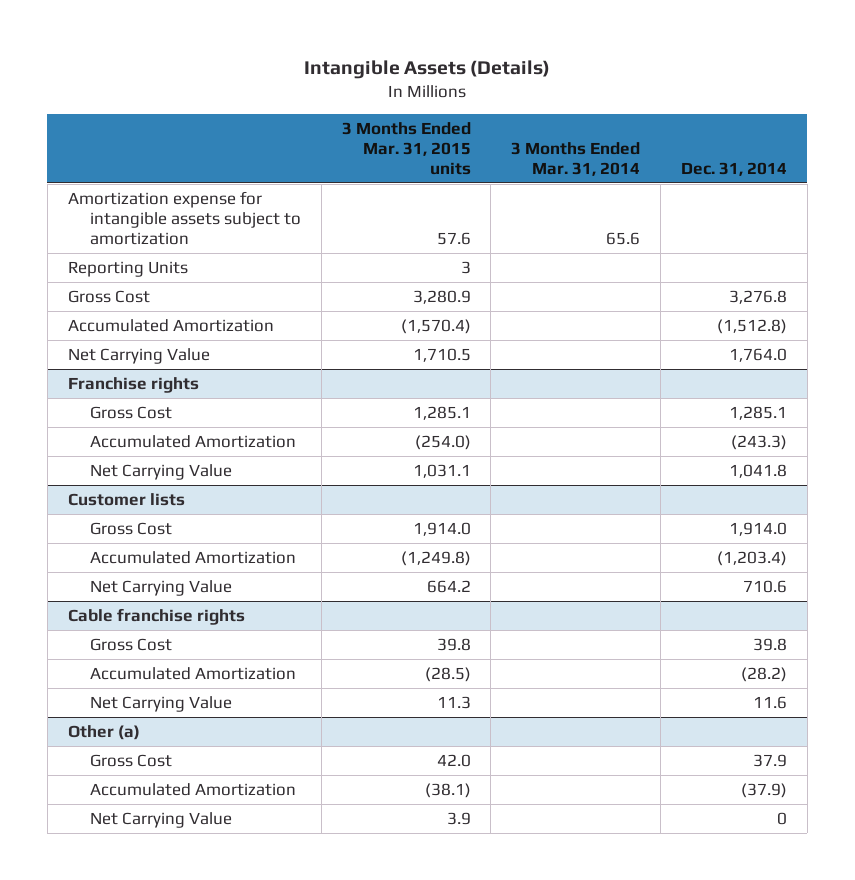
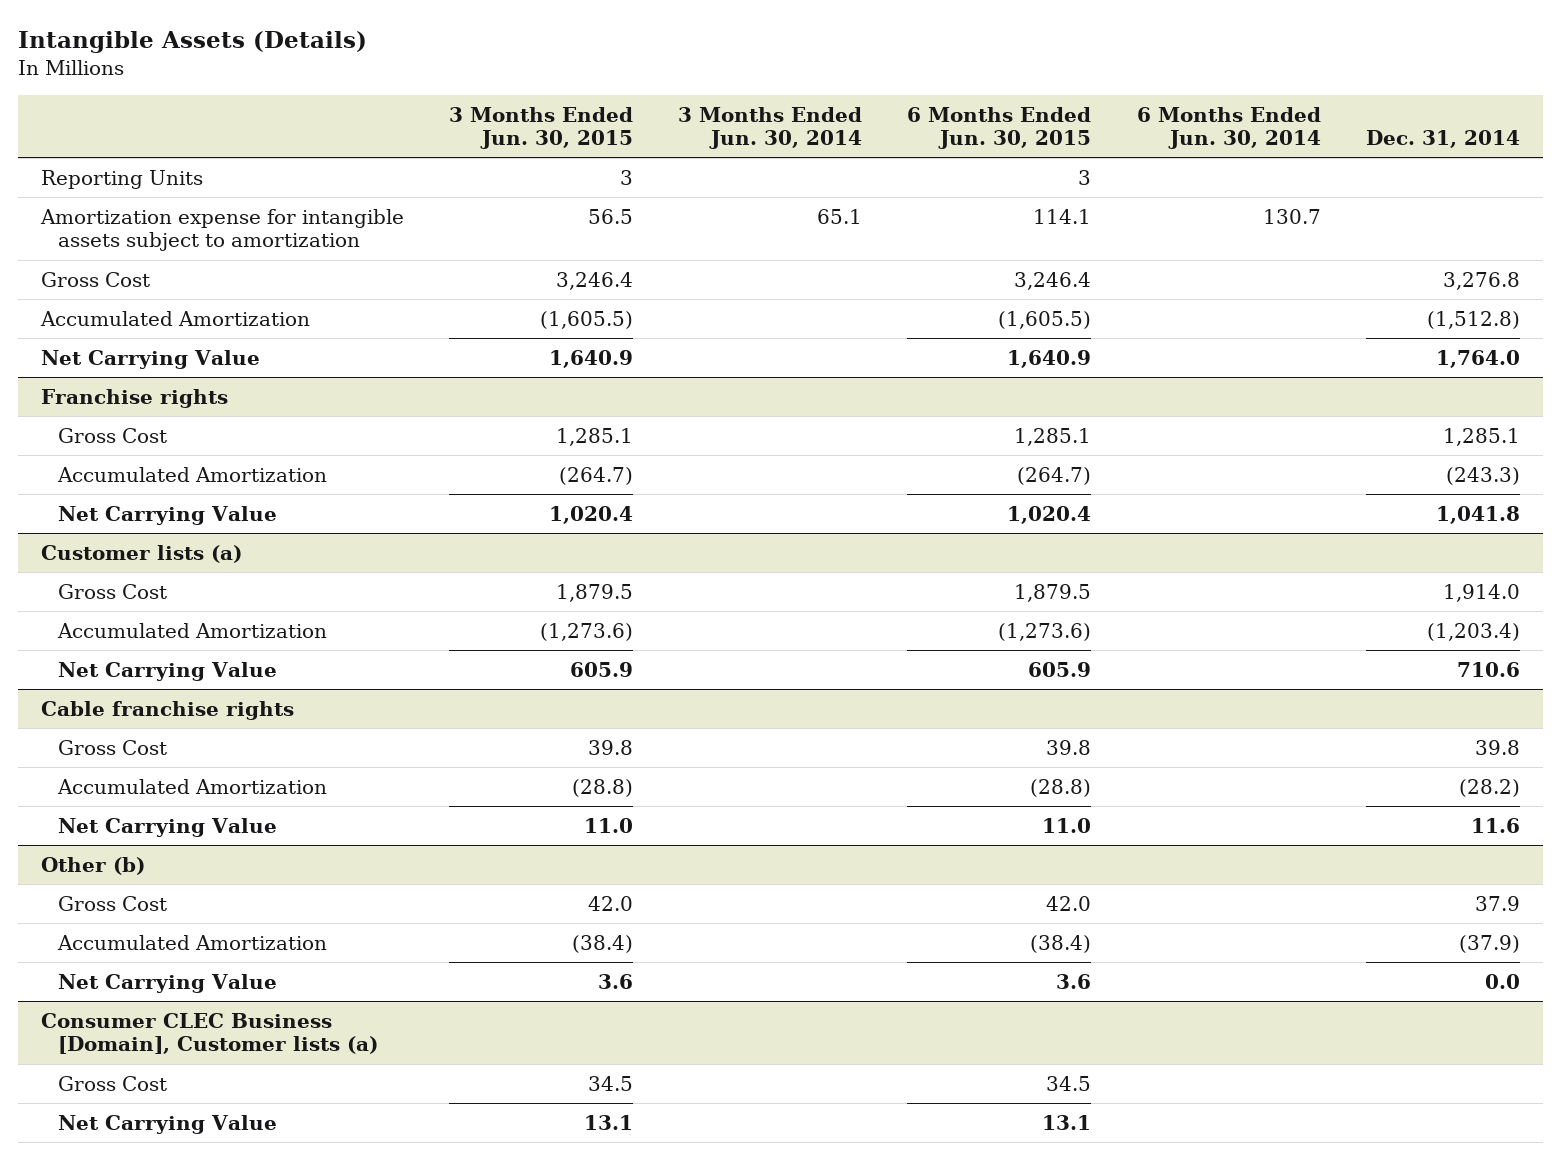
- | 3 Months Ended Mar. 31, 2015 units | 3 Months Ended Mar. 31, 2014 | Dec. 31, 2014
+ | 3 Months Ended Jun. 30, 2015 | 3 Months Ended Jun. 30, 2014 | 6 Months Ended Jun. 30, 2015 | 6 Months Ended Jun. 30, 2014 | Dec. 31, 2014
moved down: Amortization expense for intangible assets subject to amortization | 56.5 | 65.1 | 114.1 | 130.7 |
- Customer lists
+ Customer lists (a)
- Other (a)
+ Other (b)
- Net Carrying Value | 3.9 | | 0
+ Net Carrying Value | 3.6 | | 3.6 | | 0.0
+ Consumer CLEC Business [Domain], Customer lists (a)
+ Gross Cost | 34.5 | | 34.5 | |
+ Net Carrying Value | 13.1 | | 13.1 | |

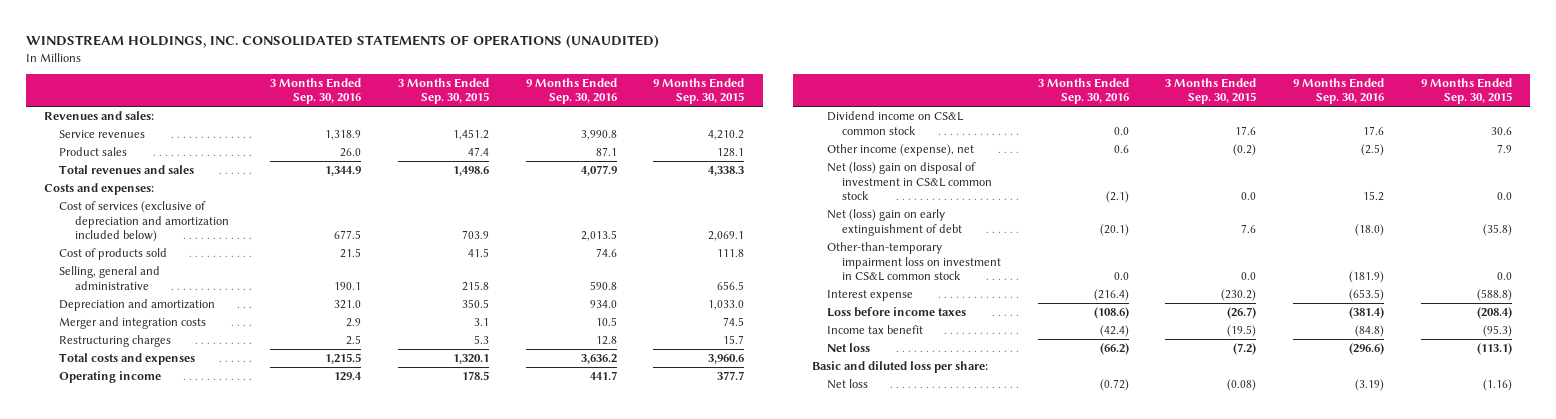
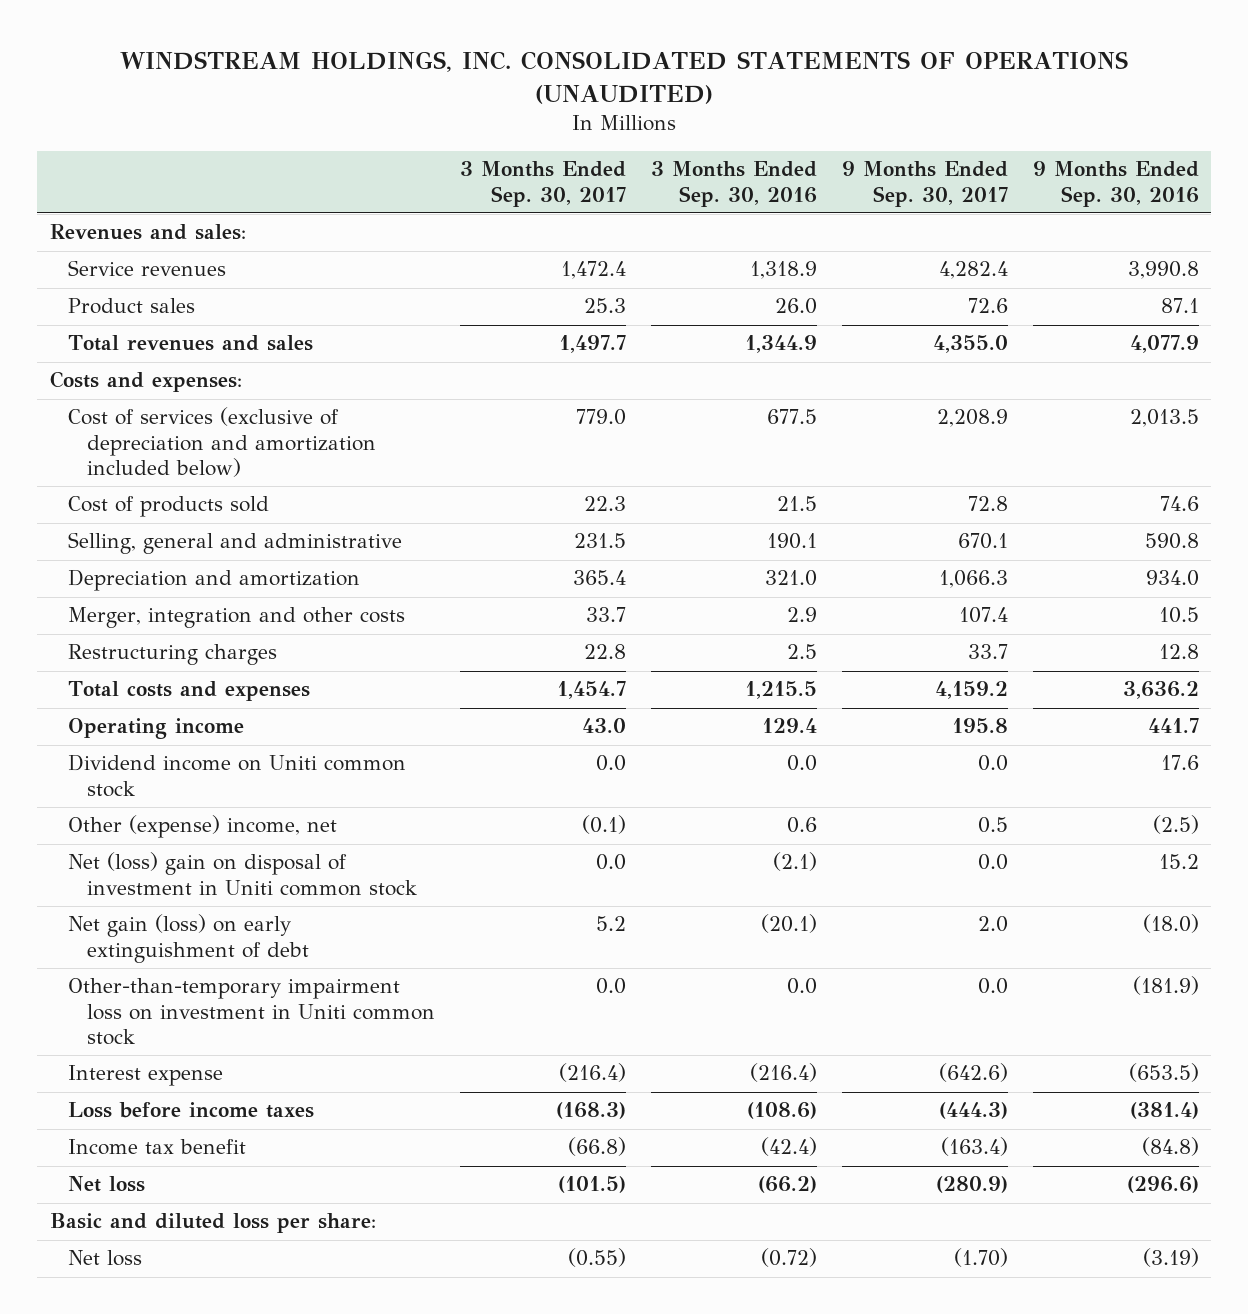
- | 3 Months Ended Sep. 30, 2016 | 3 Months Ended Sep. 30, 2015 | 9 Months Ended Sep. 30, 2016 | 9 Months Ended Sep. 30, 2015
+ | 3 Months Ended Sep. 30, 2017 | 3 Months Ended Sep. 30, 2016 | 9 Months Ended Sep. 30, 2017 | 9 Months Ended Sep. 30, 2016
- Merger and integration costs | 2.9 | 3.1 | 10.5 | 74.5
+ Merger, integration and other costs | 33.7 | 2.9 | 107.4 | 10.5
- Dividend income on CS&L common stock | 0.0 | 17.6 | 17.6 | 30.6
- Other income (expense), net | 0.6 | (0.2) | (2.5) | 7.9
- Net (loss) gain on disposal of investment in CS&L common stock | (2.1) | 0.0 | 15.2 | 0.0
- Net (loss) gain on early extinguishment of debt | (20.1) | 7.6 | (18.0) | (35.8)
- Other-than-temporary impairment loss on investment in CS&L common stock | 0.0 | 0.0 | (181.9) | 0.0
+ Dividend income on Uniti common stock | 0.0 | 0.0 | 0.0 | 17.6
+ Other (expense) income, net | (0.1) | 0.6 | 0.5 | (2.5)
+ Net (loss) gain on disposal of investment in Uniti common stock | 0.0 | (2.1) | 0.0 | 15.2
+ Net gain (loss) on early extinguishment of debt | 5.2 | (20.1) | 2.0 | (18.0)
+ Other-than-temporary impairment loss on investment in Uniti common stock | 0.0 | 0.0 | 0.0 | (181.9)

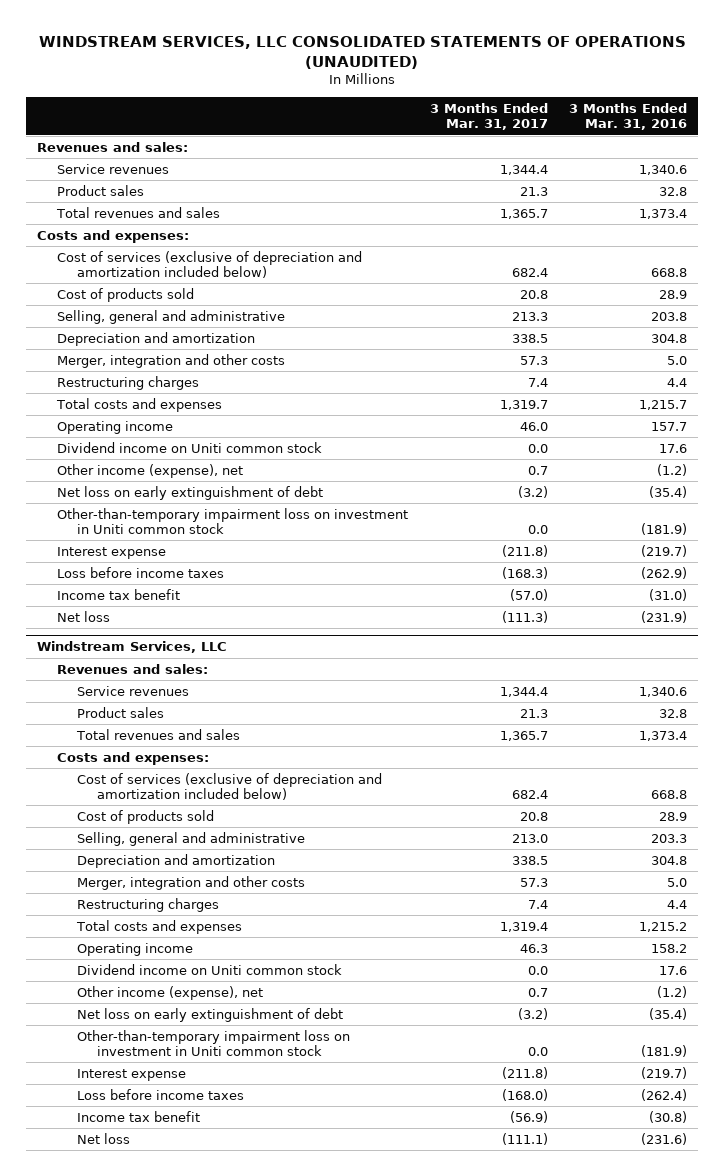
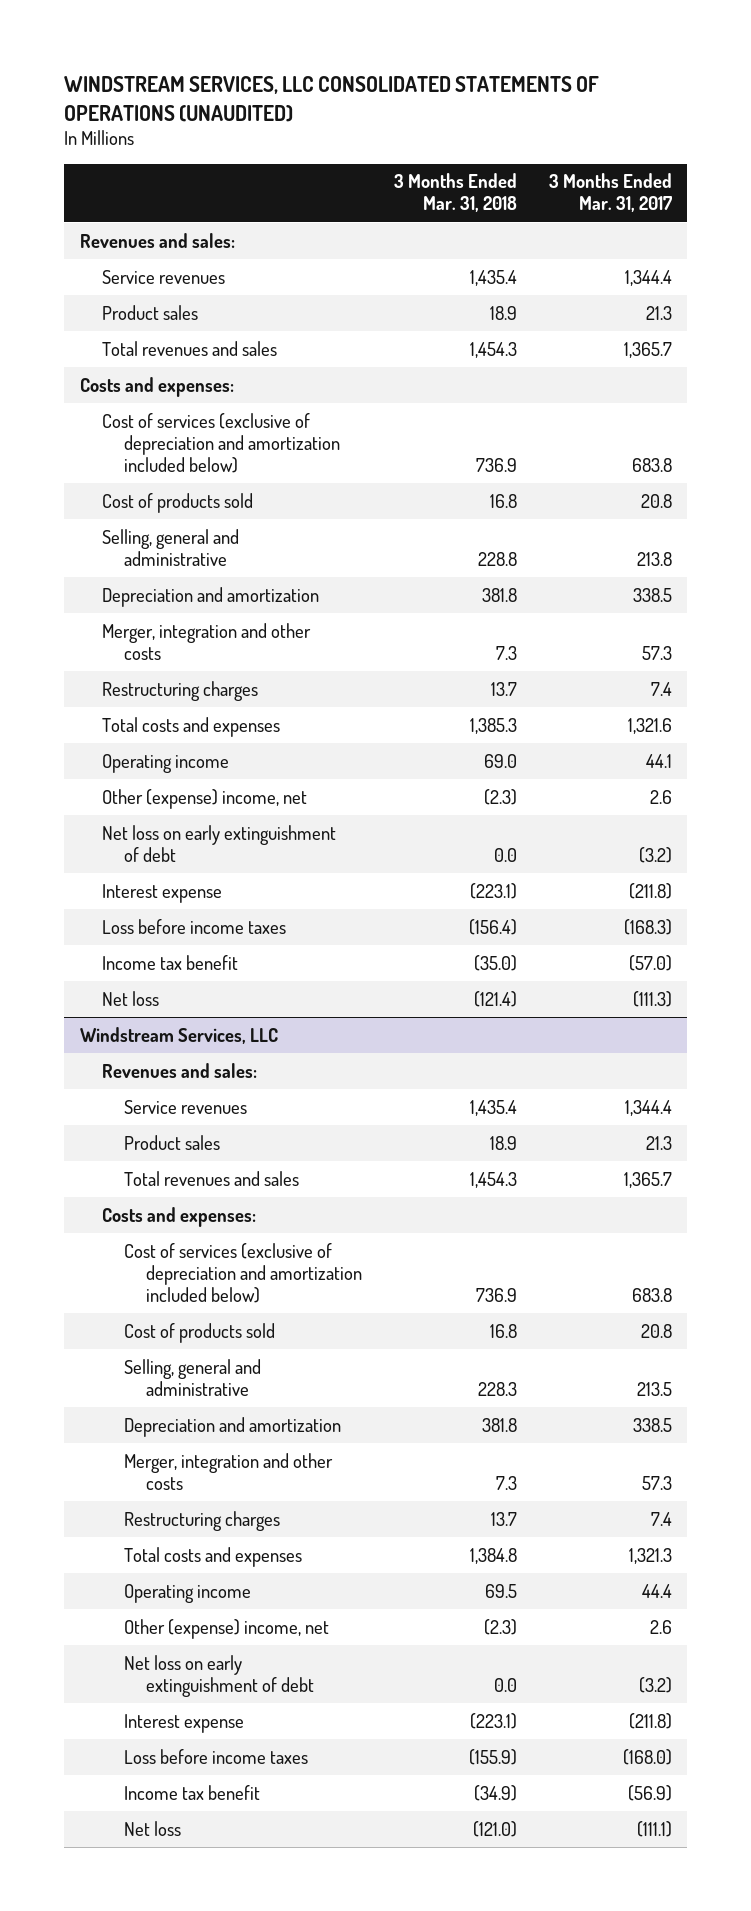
- | 3 Months Ended Mar. 31, 2017 | 3 Months Ended Mar. 31, 2016
+ | 3 Months Ended Mar. 31, 2018 | 3 Months Ended Mar. 31, 2017
- Cost of services (exclusive of depreciation and amortization included below) | 682.4 | 668.8
+ Cost of services (exclusive of depreciation and amortization included below) | 736.9 | 683.8
- Selling, general and administrative | 213.3 | 203.8
+ Selling, general and administrative | 228.8 | 213.8
- Total costs and expenses | 1,319.7 | 1,215.7
- Operating income | 46.0 | 157.7
- Dividend income on Uniti common stock | 0.0 | 17.6
- Other income (expense), net | 0.7 | (1.2)
+ Total costs and expenses | 1,385.3 | 1,321.6
+ Operating income | 69.0 | 44.1
+ Other (expense) income, net | (2.3) | 2.6
- Other-than-temporary impairment loss on investment in Uniti common stock | 0.0 | (181.9)
@ Windstream Services, LLC
- Cost of services (exclusive of depreciation and amortization included below) | 682.4 | 668.8
+ Cost of services (exclusive of depreciation and amortization included below) | 736.9 | 683.8
- Selling, general and administrative | 213.0 | 203.3
+ Selling, general and administrative | 228.3 | 213.5
- Total costs and expenses | 1,319.4 | 1,215.2
- Operating income | 46.3 | 158.2
- Dividend income on Uniti common stock | 0.0 | 17.6
- Other income (expense), net | 0.7 | (1.2)
+ Total costs and expenses | 1,384.8 | 1,321.3
+ Operating income | 69.5 | 44.4
+ Other (expense) income, net | (2.3) | 2.6
- Other-than-temporary impairment loss on investment in Uniti common stock | 0.0 | (181.9)

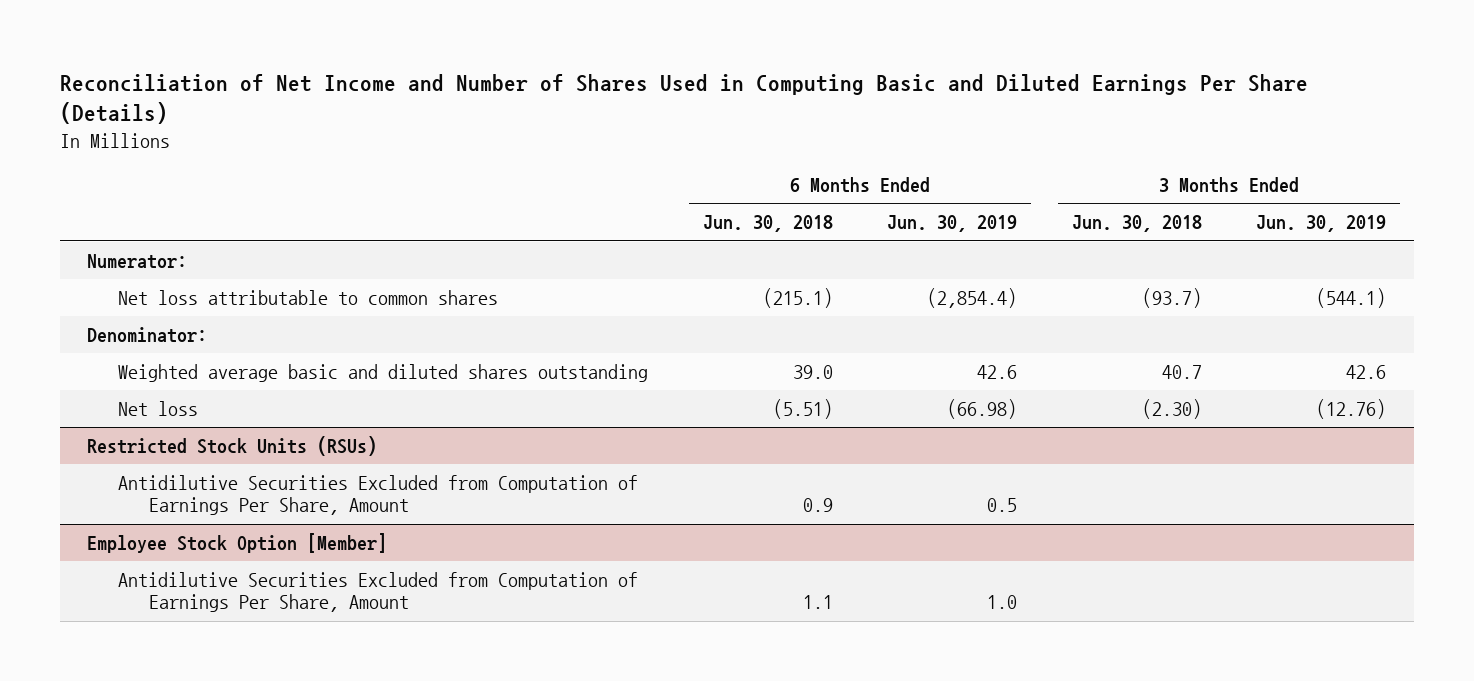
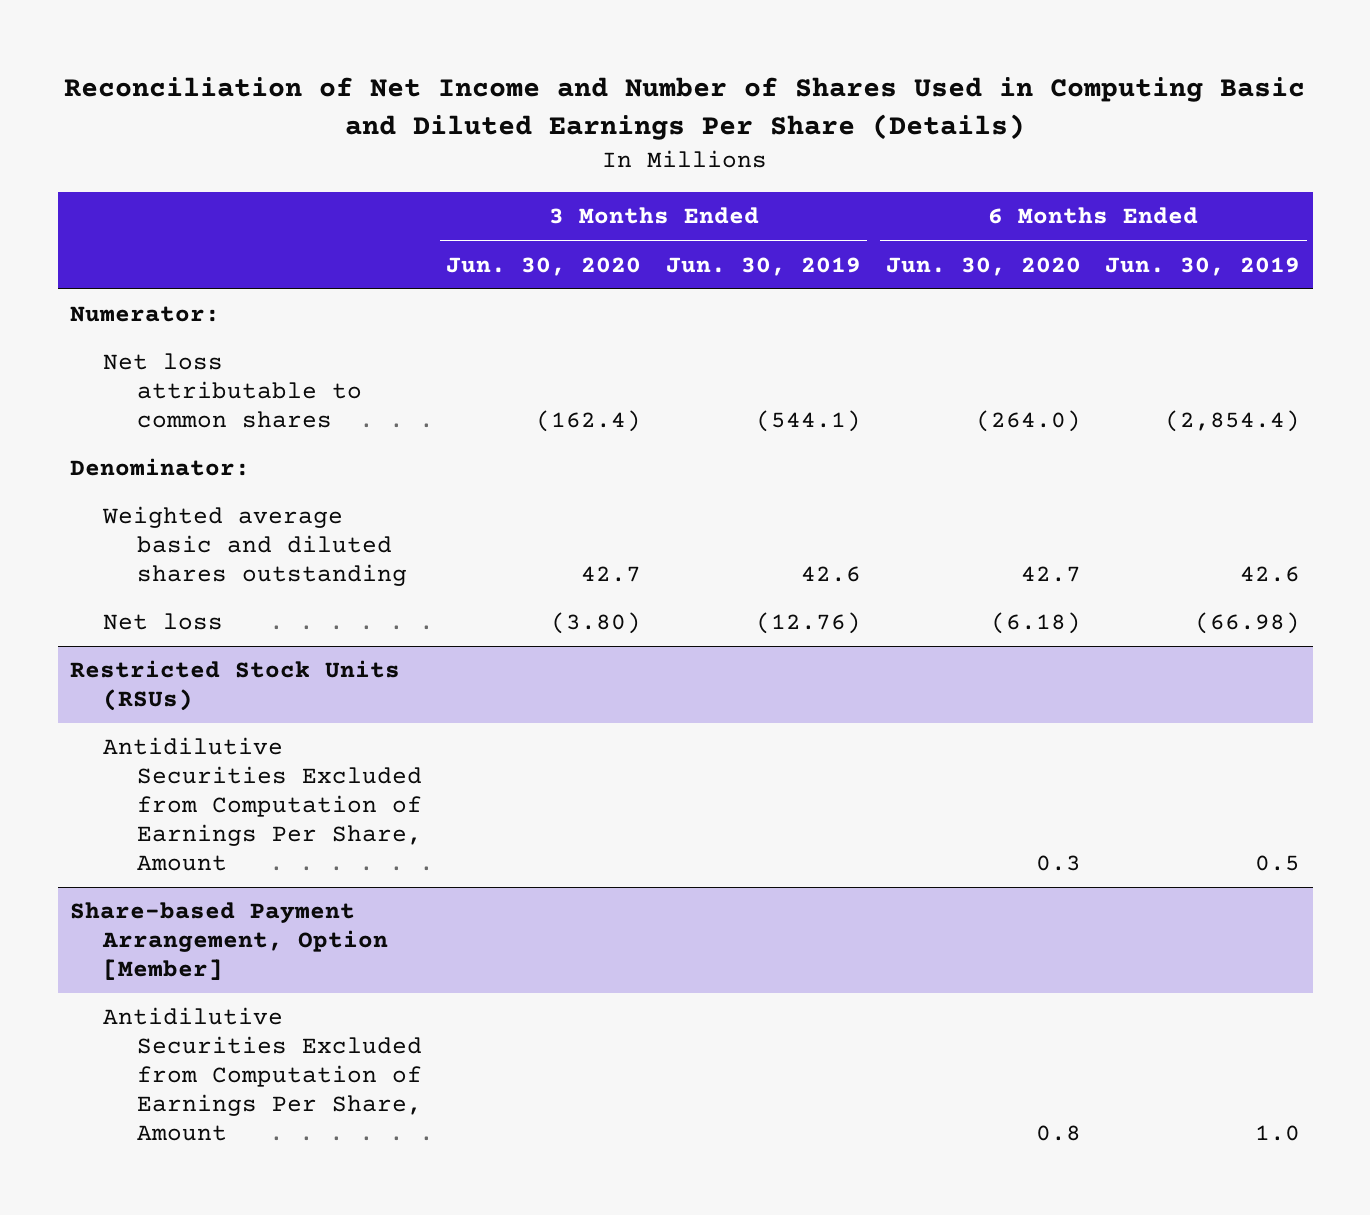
- | 6 Months Ended Jun. 30, 2018 | 6 Months Ended Jun. 30, 2019 | 3 Months Ended Jun. 30, 2018 | 3 Months Ended Jun. 30, 2019
+ | 3 Months Ended Jun. 30, 2020 | 3 Months Ended Jun. 30, 2019 | 6 Months Ended Jun. 30, 2020 | 6 Months Ended Jun. 30, 2019
- Employee Stock Option [Member]
+ Share-based Payment Arrangement, Option [Member]

